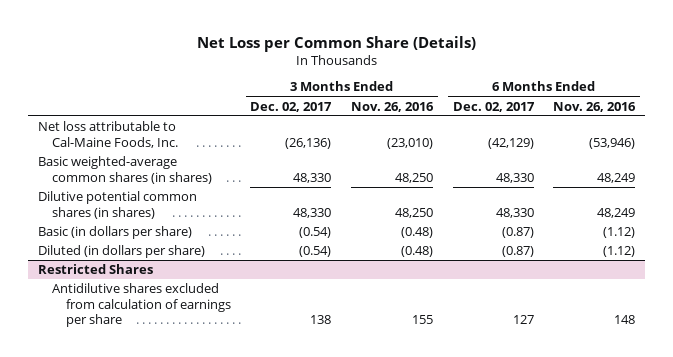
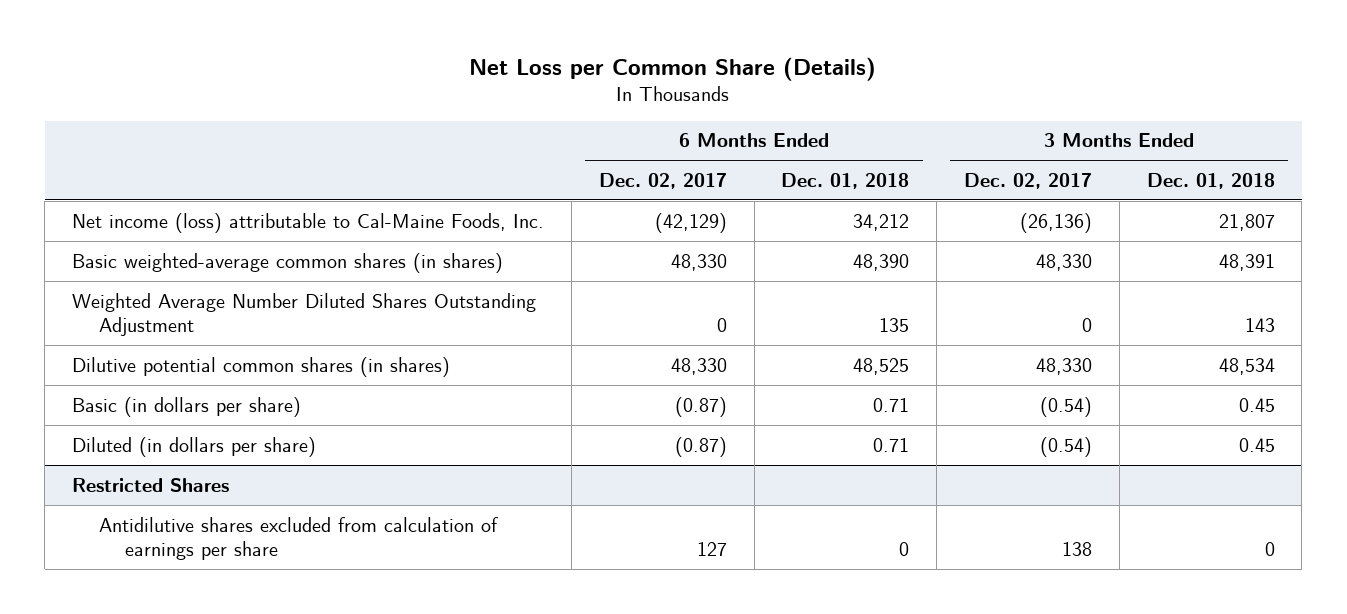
- | 3 Months Ended Dec. 02, 2017 | 3 Months Ended Nov. 26, 2016 | 6 Months Ended Dec. 02, 2017 | 6 Months Ended Nov. 26, 2016
+ | 6 Months Ended Dec. 02, 2017 | 6 Months Ended Dec. 01, 2018 | 3 Months Ended Dec. 02, 2017 | 3 Months Ended Dec. 01, 2018
- Net loss attributable to Cal-Maine Foods, Inc. | (26,136) | (23,010) | (42,129) | (53,946)
+ Net income (loss) attributable to Cal-Maine Foods, Inc. | (42,129) | 34,212 | (26,136) | 21,807
+ Weighted Average Number Diluted Shares Outstanding Adjustment | 0 | 135 | 0 | 143

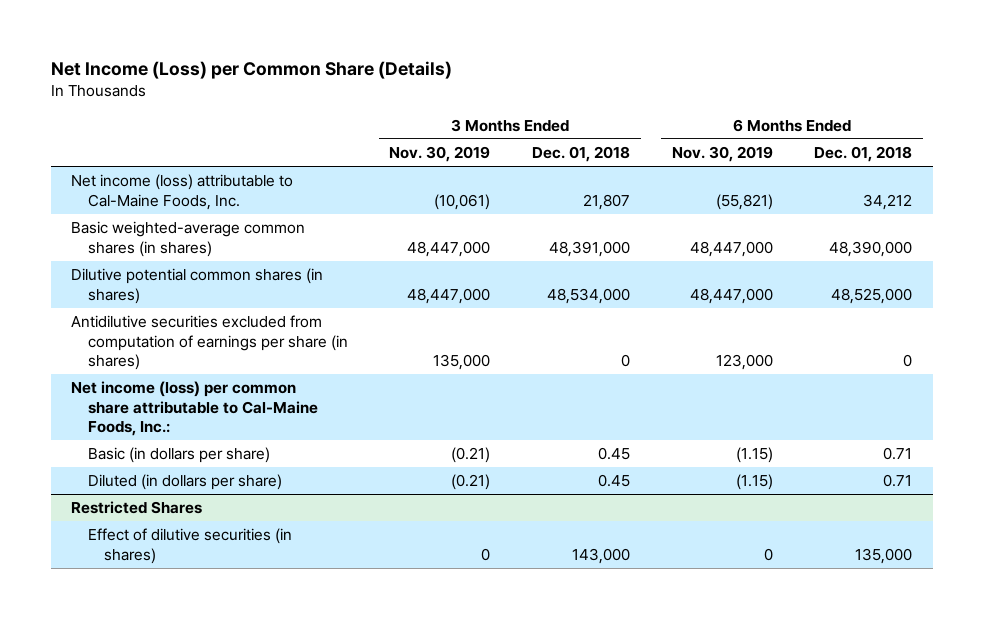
- Net Loss per Common Share (Details)
+ Net Income (Loss) per Common Share (Details)
- | 6 Months Ended Dec. 02, 2017 | 6 Months Ended Dec. 01, 2018 | 3 Months Ended Dec. 02, 2017 | 3 Months Ended Dec. 01, 2018
+ | 3 Months Ended Nov. 30, 2019 | 3 Months Ended Dec. 01, 2018 | 6 Months Ended Nov. 30, 2019 | 6 Months Ended Dec. 01, 2018
- Basic weighted-average common shares (in shares) | 48,330 | 48,390 | 48,330 | 48,391
- Weighted Average Number Diluted Shares Outstanding Adjustment | 0 | 135 | 0 | 143
- Dilutive potential common shares (in shares) | 48,330 | 48,525 | 48,330 | 48,534
+ Basic weighted-average common shares (in shares) | 48,447,000 | 48,391,000 | 48,447,000 | 48,390,000
+ Dilutive potential common shares (in shares) | 48,447,000 | 48,534,000 | 48,447,000 | 48,525,000
+ Antidilutive securities excluded from computation of earnings per share (in shares) | 135,000 | 0 | 123,000 | 0
+ Net income (loss) per common share attributable to Cal-Maine Foods, Inc.:
@ Restricted Shares
- Antidilutive shares excluded from calculation of earnings per share | 127 | 0 | 138 | 0
+ Effect of dilutive securities (in shares) | 0 | 143,000 | 0 | 135,000

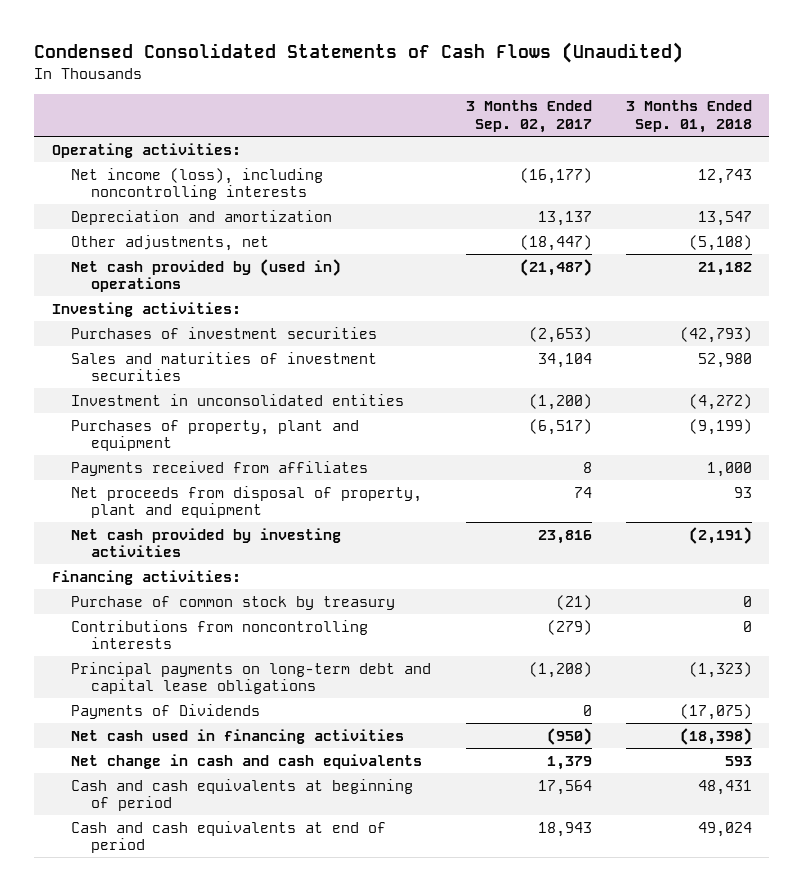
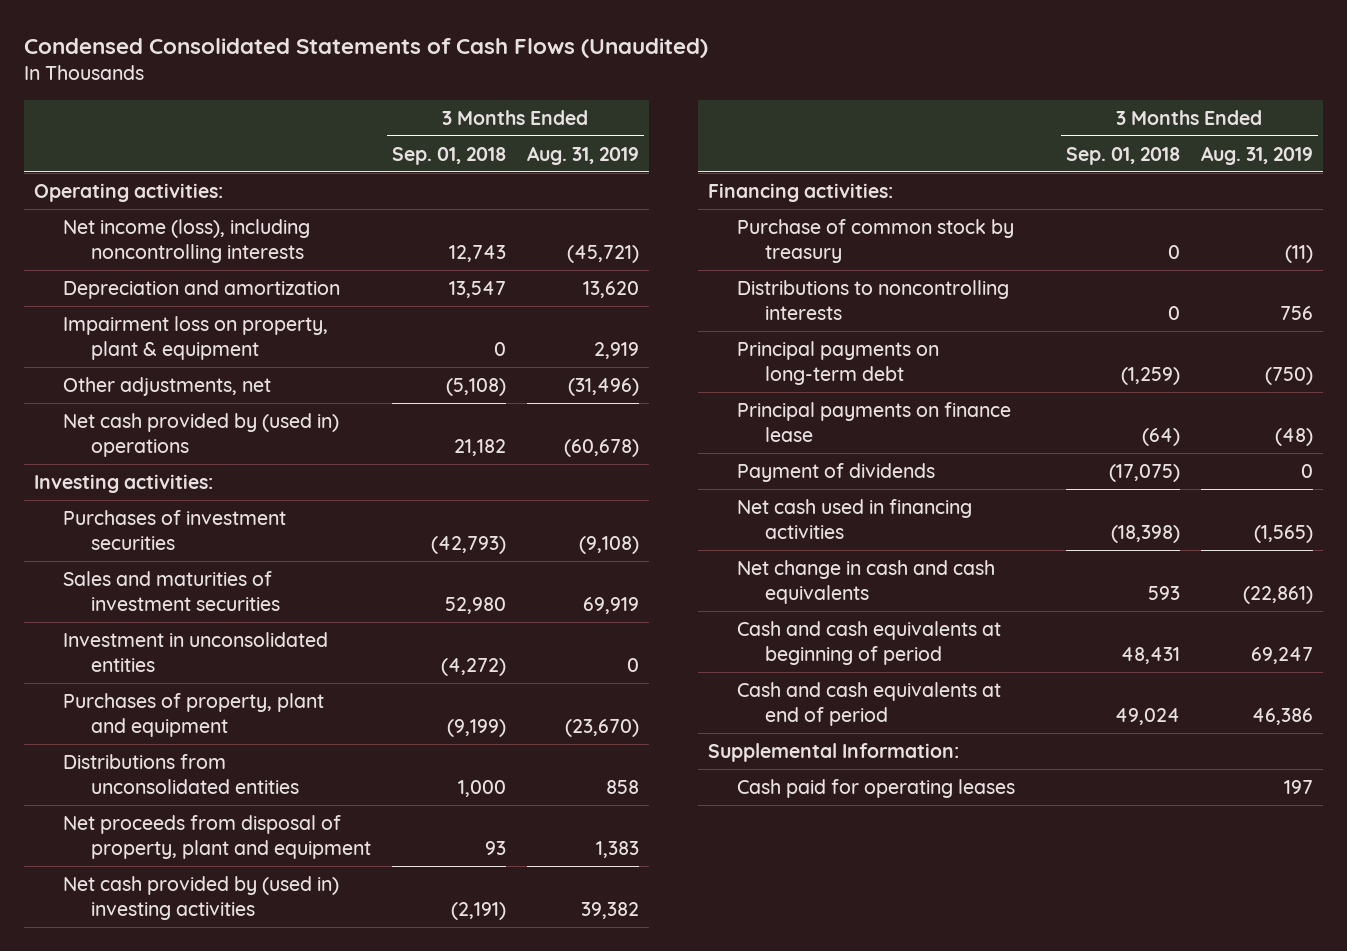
- | 3 Months Ended Sep. 02, 2017 | 3 Months Ended Sep. 01, 2018
+ | 3 Months Ended Sep. 01, 2018 | 3 Months Ended Aug. 31, 2019
+ Impairment loss on property, plant & equipment | 0 | 2,919
- Payments received from affiliates | 8 | 1,000
+ Distributions from unconsolidated entities | 1,000 | 858
- Net cash provided by investing activities | 23,816 | (2,191)
+ Net cash provided by (used in) investing activities | (2,191) | 39,382
- Contributions from noncontrolling interests | (279) | 0
- Principal payments on long-term debt and capital lease obligations | (1,208) | (1,323)
- Payments of Dividends | 0 | (17,075)
+ Distributions to noncontrolling interests | 0 | 756
+ Principal payments on long-term debt | (1,259) | (750)
+ Principal payments on finance lease | (64) | (48)
+ Payment of dividends | (17,075) | 0
+ Supplemental Information:
+ Cash paid for operating leases | | 197

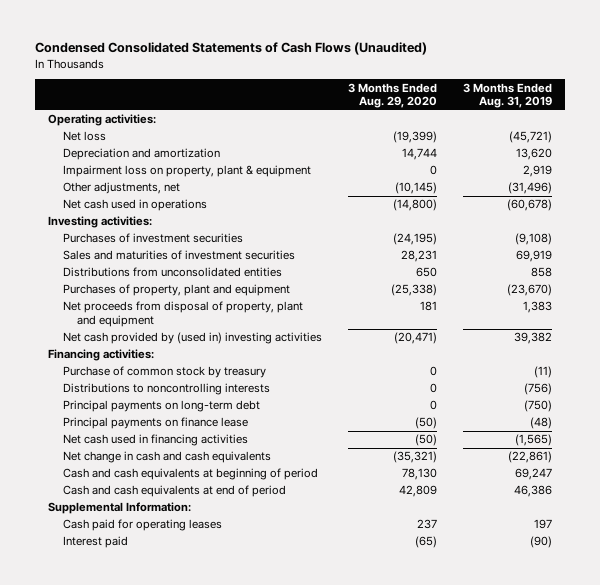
- | 3 Months Ended Sep. 01, 2018 | 3 Months Ended Aug. 31, 2019
+ | 3 Months Ended Aug. 29, 2020 | 3 Months Ended Aug. 31, 2019
- Net income (loss), including noncontrolling interests | 12,743 | (45,721)
+ Net loss | (19,399) | (45,721)
- Net cash provided by (used in) operations | 21,182 | (60,678)
+ Net cash used in operations | (14,800) | (60,678)
- Investment in unconsolidated entities | (4,272) | 0
moved down: Purchases of property, plant and equipment | (25,338) | (23,670)
- Distributions to noncontrolling interests | 0 | 756
+ Distributions to noncontrolling interests | 0 | (756)
- Payment of dividends | (17,075) | 0
+ Interest paid | (65) | (90)

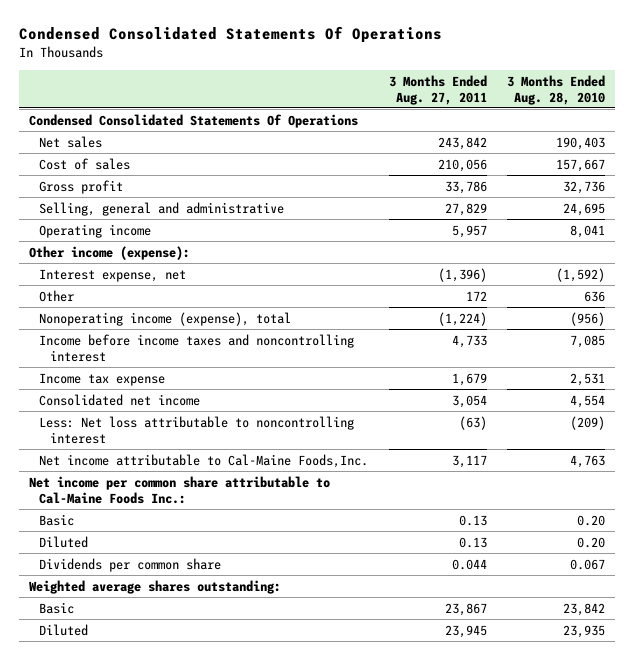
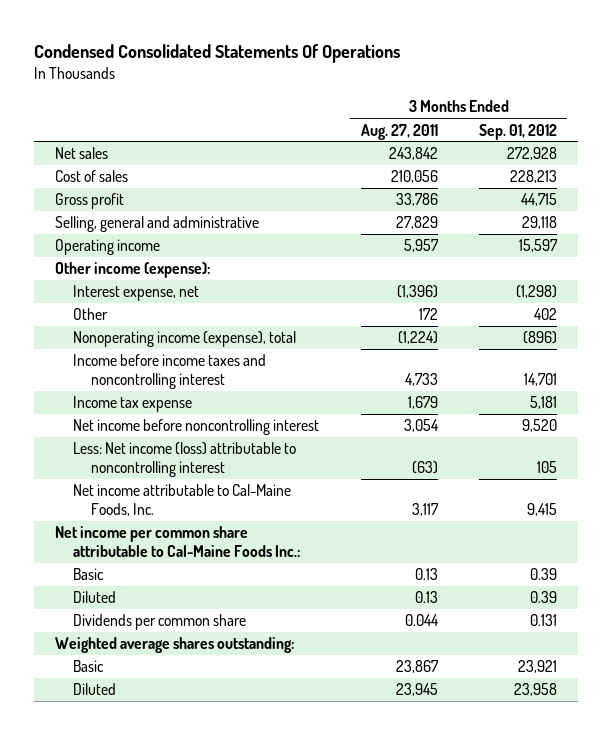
- | 3 Months Ended Aug. 27, 2011 | 3 Months Ended Aug. 28, 2010
+ | 3 Months Ended Aug. 27, 2011 | 3 Months Ended Sep. 01, 2012
- Condensed Consolidated Statements Of Operations
- Consolidated net income | 3,054 | 4,554
- Less: Net loss attributable to noncontrolling interest | (63) | (209)
- Net income attributable to Cal-Maine Foods,Inc. | 3,117 | 4,763
+ Net income before noncontrolling interest | 3,054 | 9,520
+ Less: Net income (loss) attributable to noncontrolling interest | (63) | 105
+ Net income attributable to Cal-Maine Foods, Inc. | 3,117 | 9,415

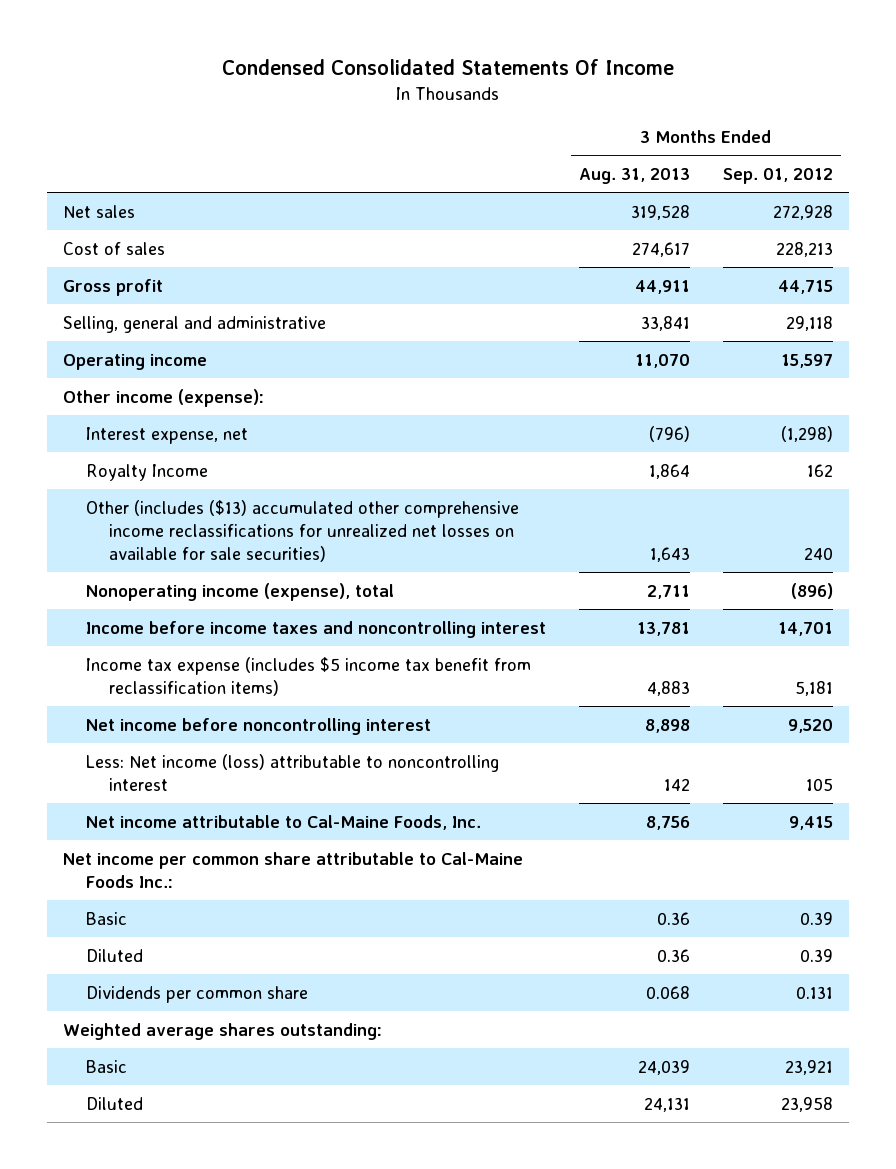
- Condensed Consolidated Statements Of Operations
+ Condensed Consolidated Statements Of Income
- | 3 Months Ended Aug. 27, 2011 | 3 Months Ended Sep. 01, 2012
+ | 3 Months Ended Aug. 31, 2013 | 3 Months Ended Sep. 01, 2012
- Other | 172 | 402
+ Royalty Income | 1,864 | 162
+ Other (includes ($13) accumulated other comprehensive income reclassifications for unrealized net losses on available for sale securities) | 1,643 | 240
- Income tax expense | 1,679 | 5,181
+ Income tax expense (includes $5 income tax benefit from reclassification items) | 4,883 | 5,181

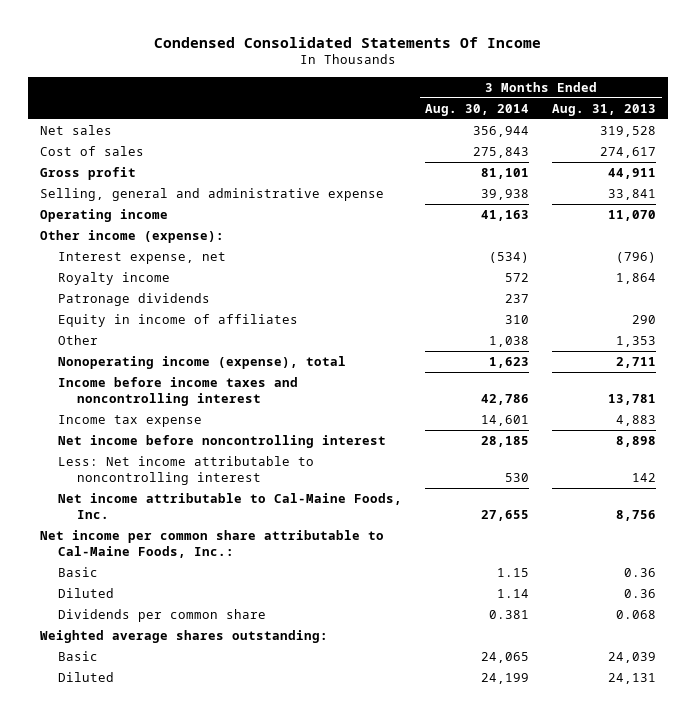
- | 3 Months Ended Aug. 31, 2013 | 3 Months Ended Sep. 01, 2012
+ | 3 Months Ended Aug. 30, 2014 | 3 Months Ended Aug. 31, 2013
- Selling, general and administrative | 33,841 | 29,118
+ Selling, general and administrative expense | 39,938 | 33,841
- Royalty Income | 1,864 | 162
- Other (includes ($13) accumulated other comprehensive income reclassifications for unrealized net losses on available for sale securities) | 1,643 | 240
+ Royalty income | 572 | 1,864
+ Patronage dividends | 237 |
+ Equity in income of affiliates | 310 | 290
+ Other | 1,038 | 1,353
- Income tax expense (includes $5 income tax benefit from reclassification items) | 4,883 | 5,181
+ Income tax expense | 14,601 | 4,883
- Less: Net income (loss) attributable to noncontrolling interest | 142 | 105
+ Less: Net income attributable to noncontrolling interest | 530 | 142
- Net income per common share attributable to Cal-Maine Foods Inc.:
+ Net income per common share attributable to Cal-Maine Foods, Inc.:

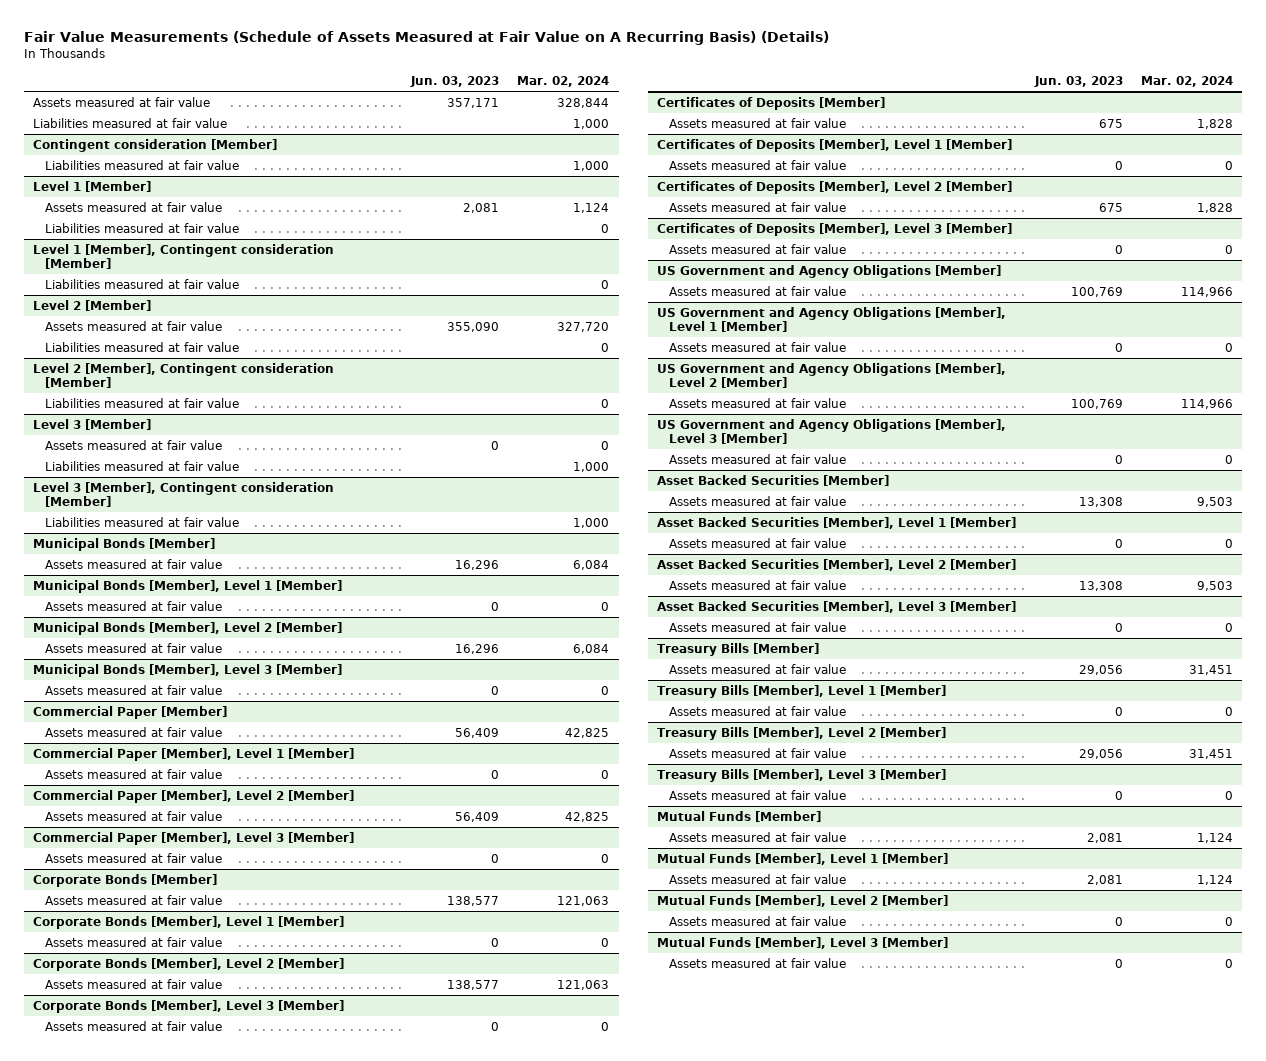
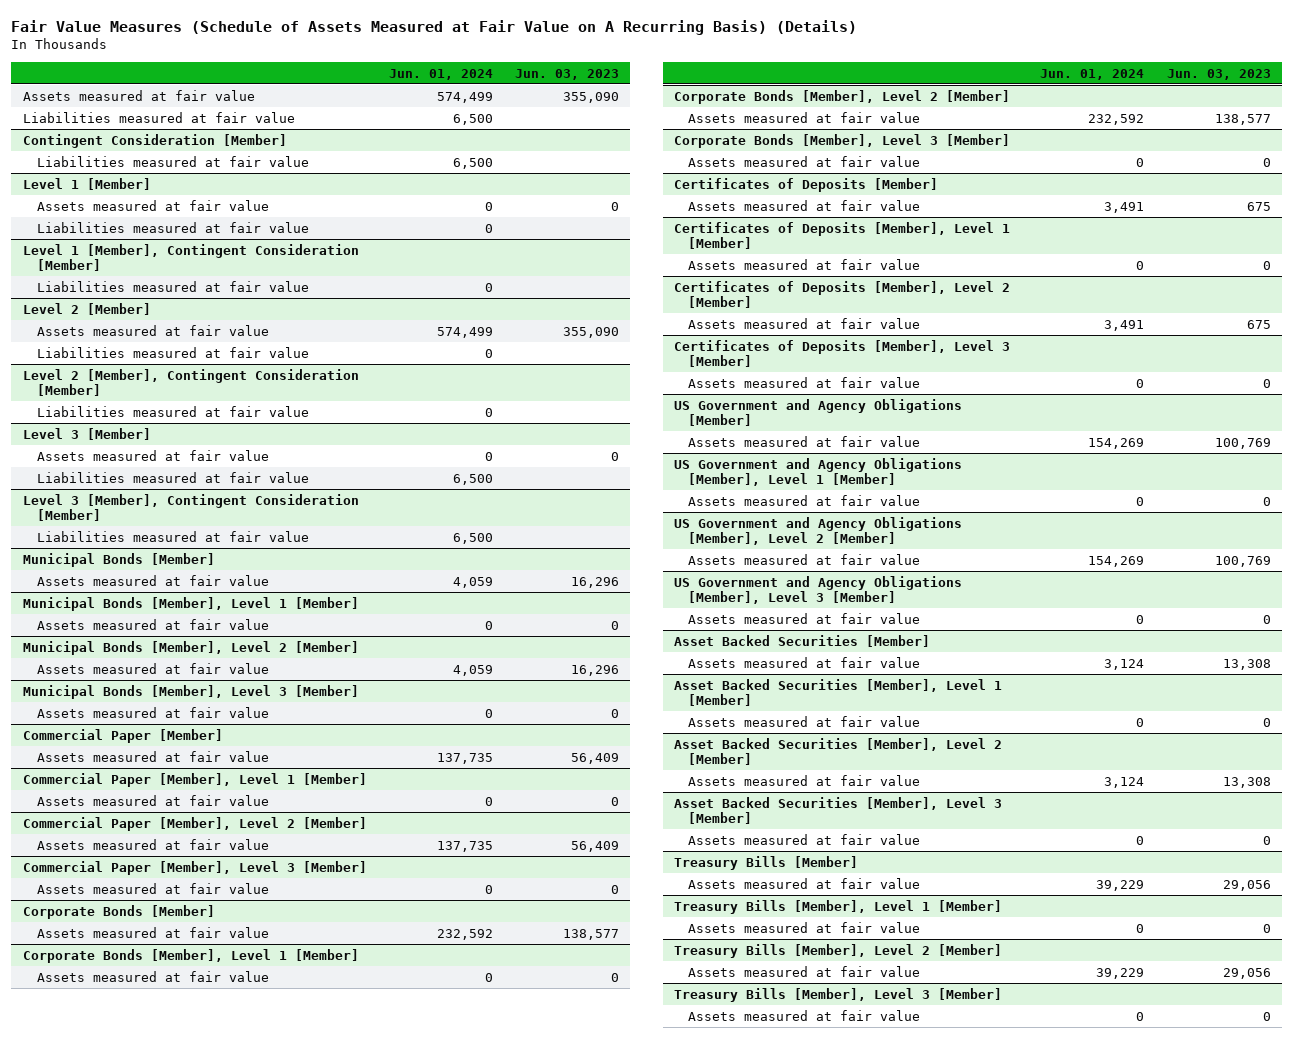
- Fair Value Measurements (Schedule of Assets Measured at Fair Value on A Recurring Basis) (Details)
+ Fair Value Measures (Schedule of Assets Measured at Fair Value on A Recurring Basis) (Details)
- | Jun. 03, 2023 | Mar. 02, 2024
+ | Jun. 01, 2024 | Jun. 03, 2023
- Assets measured at fair value | 357,171 | 328,844
+ Assets measured at fair value | 574,499 | 355,090
- Contingent consideration [Member]
+ Contingent Consideration [Member]
@ Level 1 [Member]
- Assets measured at fair value | 2,081 | 1,124
+ Assets measured at fair value | 0 | 0
- Level 1 [Member], Contingent consideration [Member]
+ Level 1 [Member], Contingent Consideration [Member]
- Level 2 [Member], Contingent consideration [Member]
+ Level 2 [Member], Contingent Consideration [Member]
- Level 3 [Member], Contingent consideration [Member]
+ Level 3 [Member], Contingent Consideration [Member]
- Mutual Funds [Member]
- Assets measured at fair value | 2,081 | 1,124
- Mutual Funds [Member], Level 1 [Member]
- Assets measured at fair value | 2,081 | 1,124
- Mutual Funds [Member], Level 2 [Member]
- Assets measured at fair value | 0 | 0
- Mutual Funds [Member], Level 3 [Member]
- Assets measured at fair value | 0 | 0

